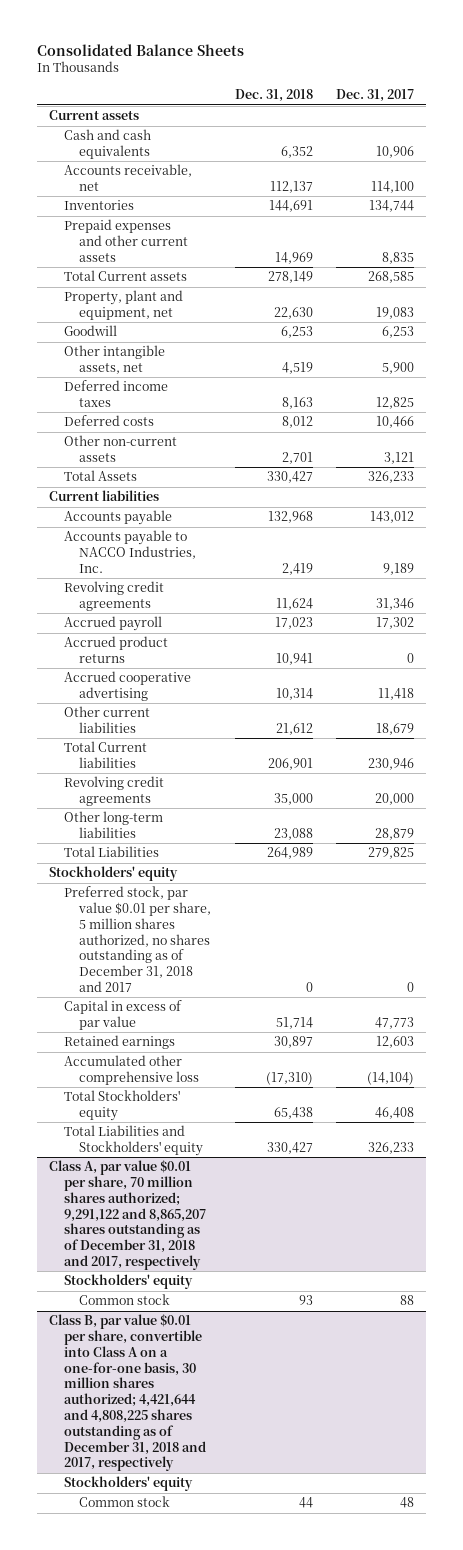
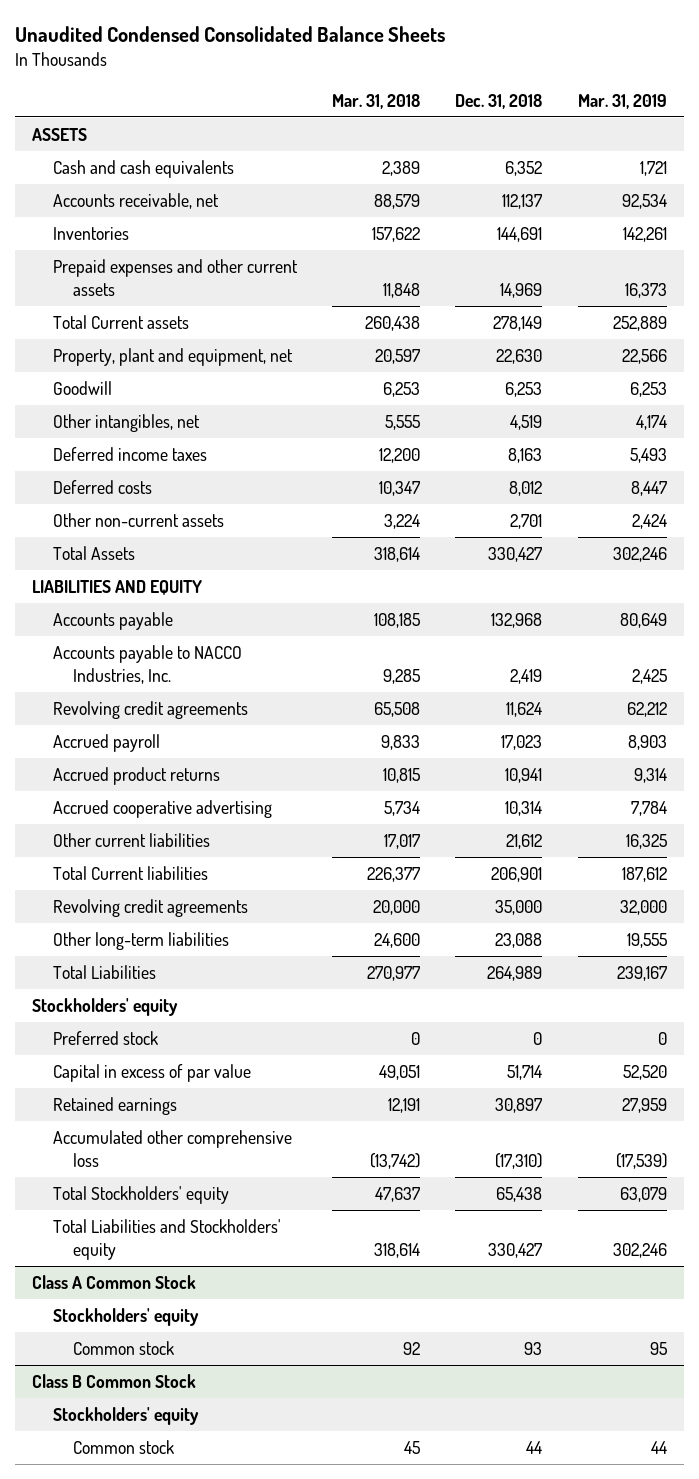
- Consolidated Balance Sheets
+ Unaudited Condensed Consolidated Balance Sheets
- | Dec. 31, 2018 | Dec. 31, 2017
+ | Mar. 31, 2018 | Dec. 31, 2018 | Mar. 31, 2019
- Current assets
+ ASSETS
- Other intangible assets, net | 4,519 | 5,900
+ Other intangibles, net | 5,555 | 4,519 | 4,174
- Current liabilities
+ LIABILITIES AND EQUITY
- Preferred stock, par value $0.01 per share, 5 million shares authorized, no shares outstanding as of December 31, 2018 and 2017 | 0 | 0
+ Preferred stock | 0 | 0 | 0
- Class A, par value $0.01 per share, 70 million shares authorized; 9,291,122 and 8,865,207 shares outstanding as of December 31, 2018 and 2017, respectively
+ Class A Common Stock
- Class B, par value $0.01 per share, convertible into Class A on a one-for-one basis, 30 million shares authorized; 4,421,644 and 4,808,225 shares outstanding as of December 31, 2018 and 2017, respectively
+ Class B Common Stock

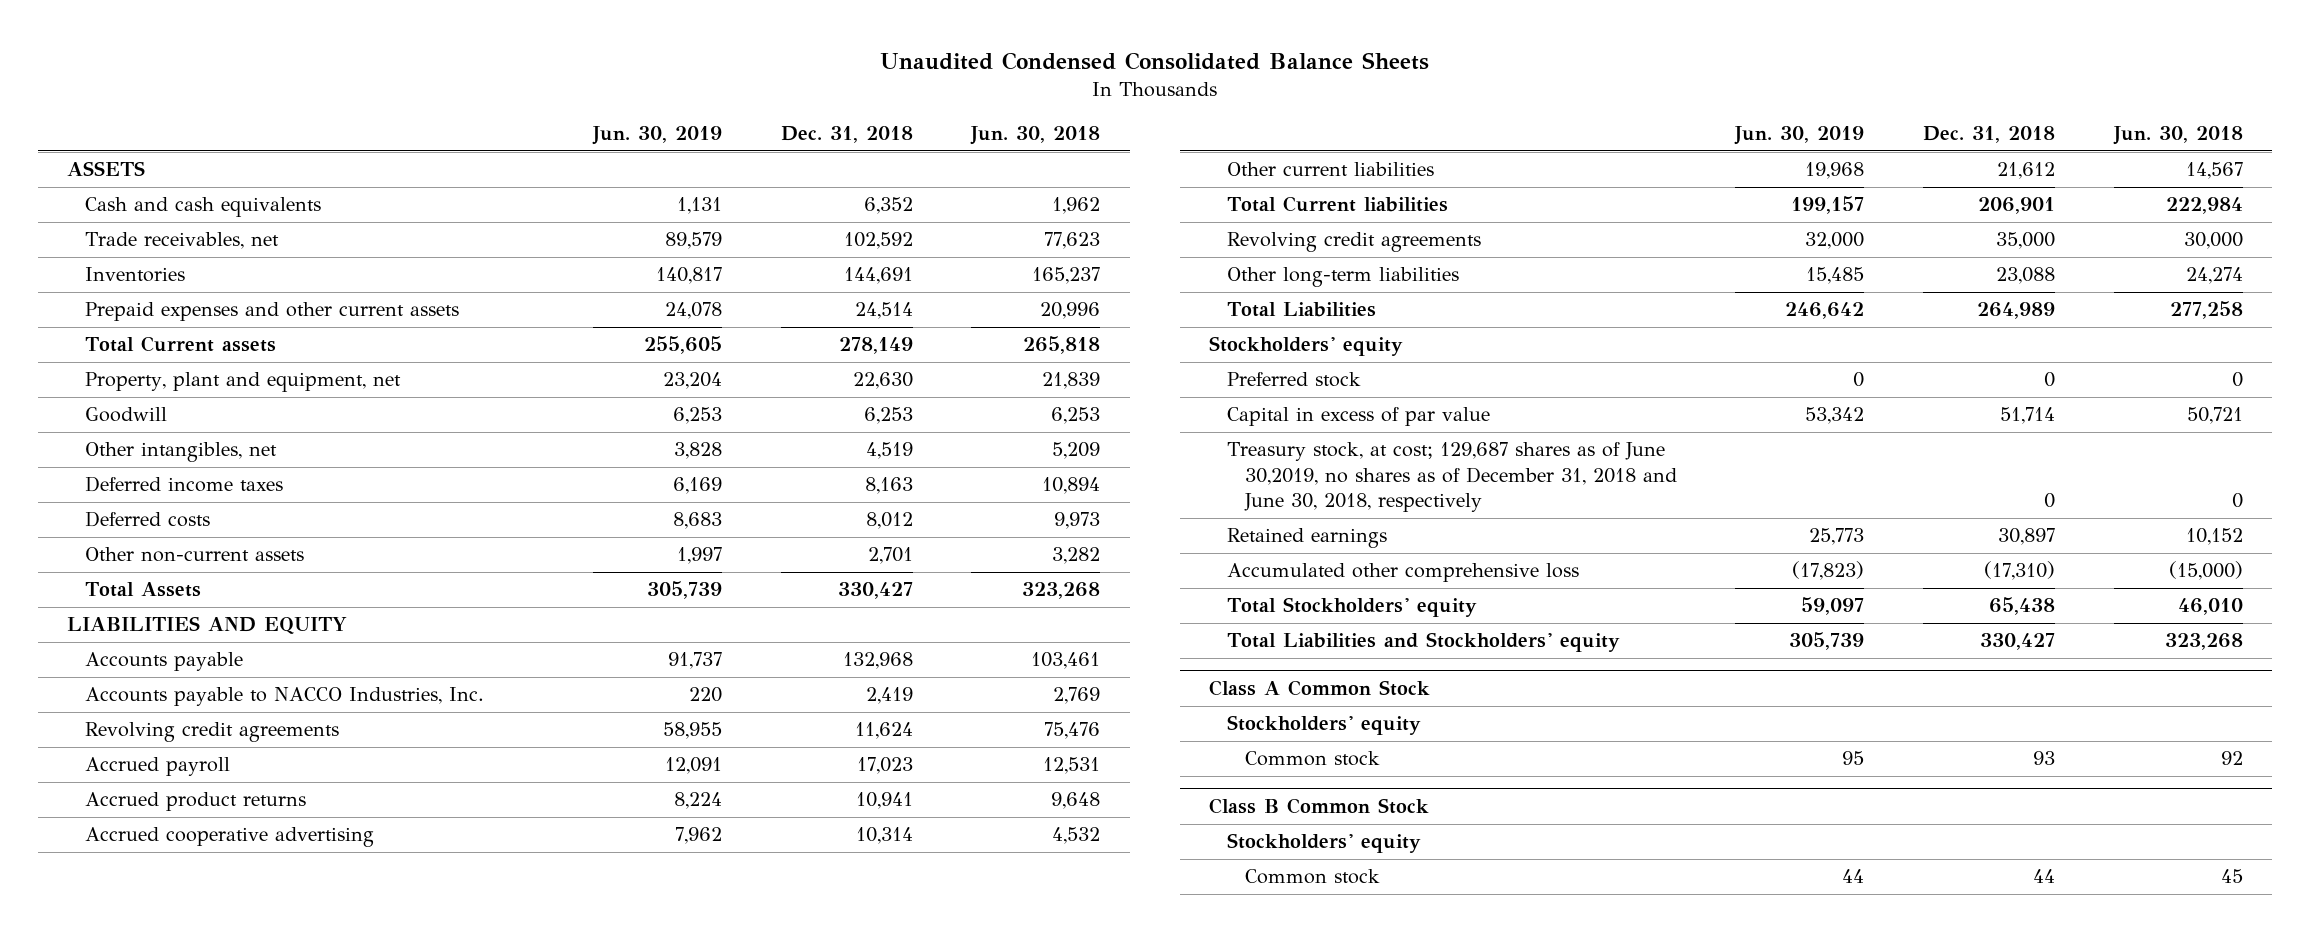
- | Mar. 31, 2018 | Dec. 31, 2018 | Mar. 31, 2019
+ | Jun. 30, 2019 | Dec. 31, 2018 | Jun. 30, 2018
- Accounts receivable, net | 88,579 | 112,137 | 92,534
+ Trade receivables, net | 89,579 | 102,592 | 77,623
- Prepaid expenses and other current assets | 11,848 | 14,969 | 16,373
+ Prepaid expenses and other current assets | 24,078 | 24,514 | 20,996
+ Treasury stock, at cost; 129,687 shares as of June 30,2019, no shares as of December 31, 2018 and June 30, 2018, respectively | | 0 | 0

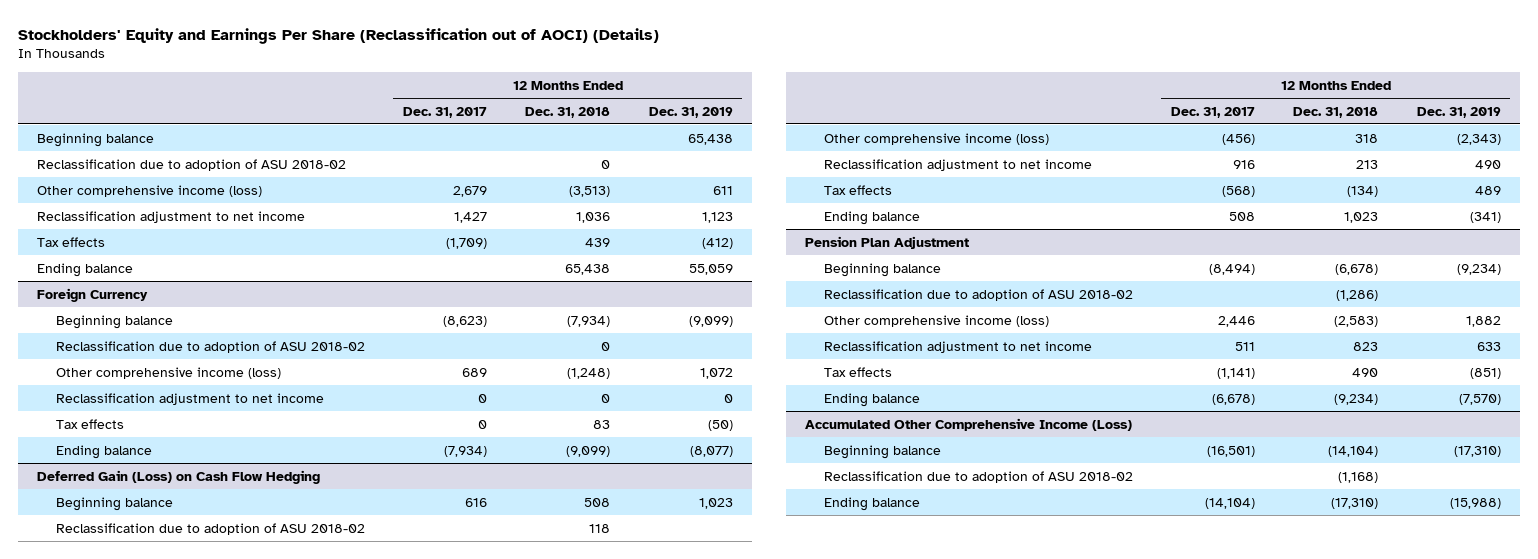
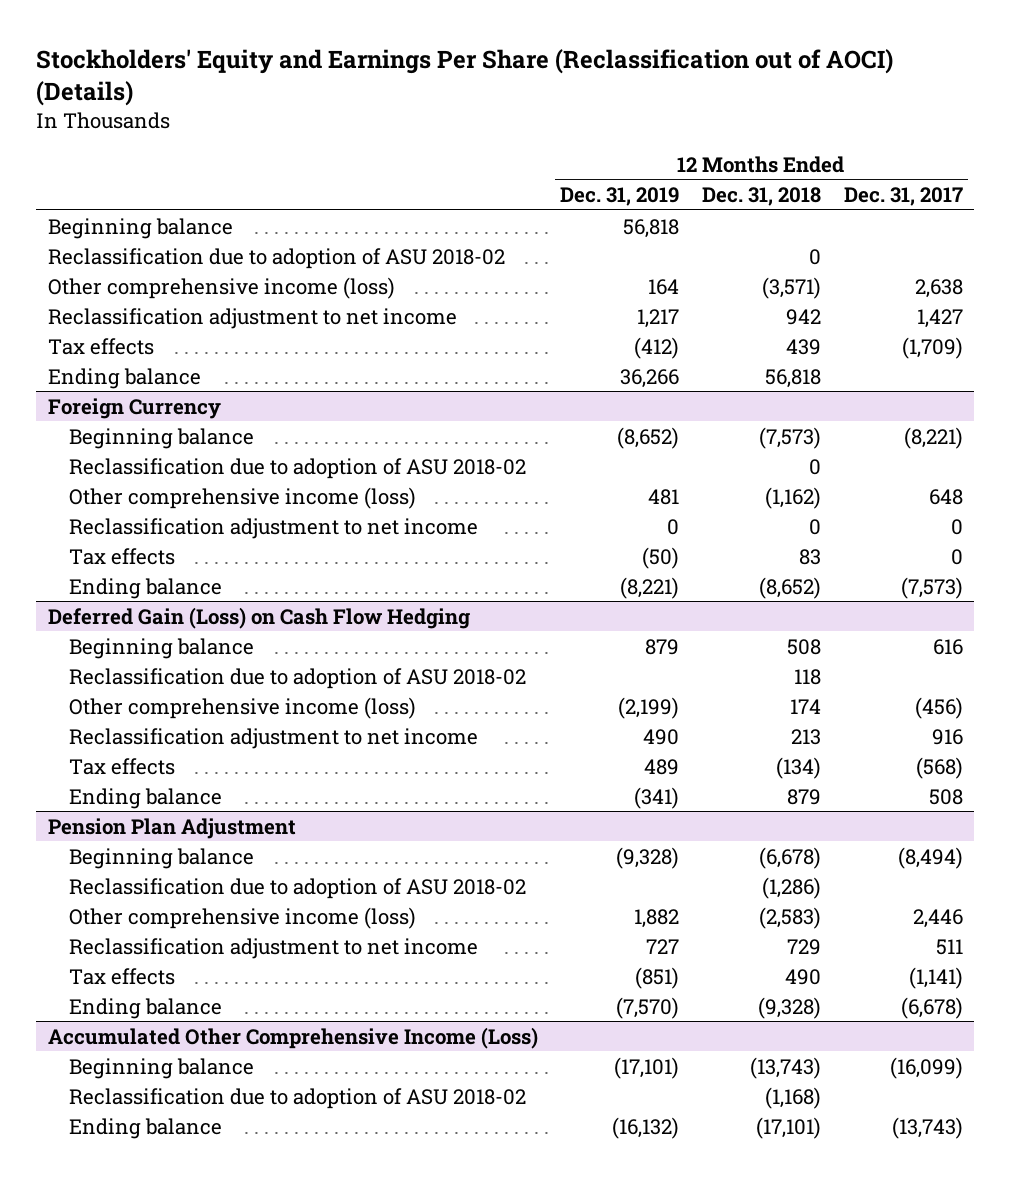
- | 12 Months Ended Dec. 31, 2017 | 12 Months Ended Dec. 31, 2018 | 12 Months Ended Dec. 31, 2019
+ | 12 Months Ended Dec. 31, 2019 | 12 Months Ended Dec. 31, 2018 | 12 Months Ended Dec. 31, 2017
- Beginning balance | | | 65,438
+ Beginning balance | 56,818 | |
- Other comprehensive income (loss) | 2,679 | (3,513) | 611
- Reclassification adjustment to net income | 1,427 | 1,036 | 1,123
+ Other comprehensive income (loss) | 164 | (3,571) | 2,638
+ Reclassification adjustment to net income | 1,217 | 942 | 1,427
- Ending balance | | 65,438 | 55,059
+ Ending balance | 36,266 | 56,818 |
@ Foreign Currency
- Beginning balance | (8,623) | (7,934) | (9,099)
+ Beginning balance | (8,652) | (7,573) | (8,221)
- Other comprehensive income (loss) | 689 | (1,248) | 1,072
+ Other comprehensive income (loss) | 481 | (1,162) | 648
- Ending balance | (7,934) | (9,099) | (8,077)
+ Ending balance | (8,221) | (8,652) | (7,573)
@ Deferred Gain (Loss) on Cash Flow Hedging
- Beginning balance | 616 | 508 | 1,023
+ Beginning balance | 879 | 508 | 616
- Other comprehensive income (loss) | (456) | 318 | (2,343)
+ Other comprehensive income (loss) | (2,199) | 174 | (456)
- Ending balance | 508 | 1,023 | (341)
+ Ending balance | (341) | 879 | 508
@ Pension Plan Adjustment
- Beginning balance | (8,494) | (6,678) | (9,234)
+ Beginning balance | (9,328) | (6,678) | (8,494)
- Reclassification adjustment to net income | 511 | 823 | 633
+ Reclassification adjustment to net income | 727 | 729 | 511
- Ending balance | (6,678) | (9,234) | (7,570)
+ Ending balance | (7,570) | (9,328) | (6,678)
@ Accumulated Other Comprehensive Income (Loss)
- Beginning balance | (16,501) | (14,104) | (17,310)
+ Beginning balance | (17,101) | (13,743) | (16,099)
- Ending balance | (14,104) | (17,310) | (15,988)
+ Ending balance | (16,132) | (17,101) | (13,743)

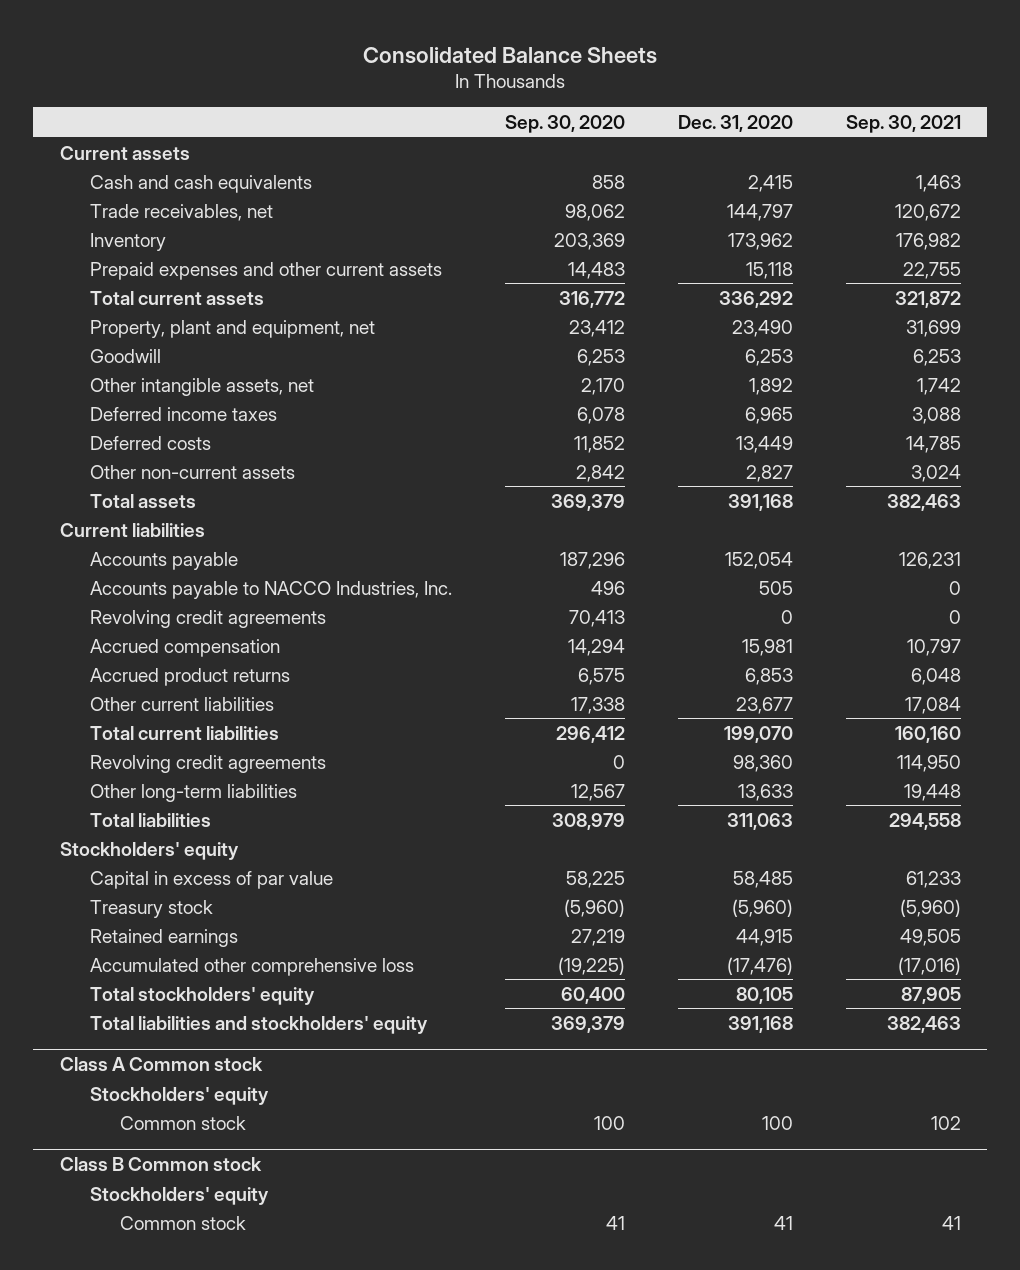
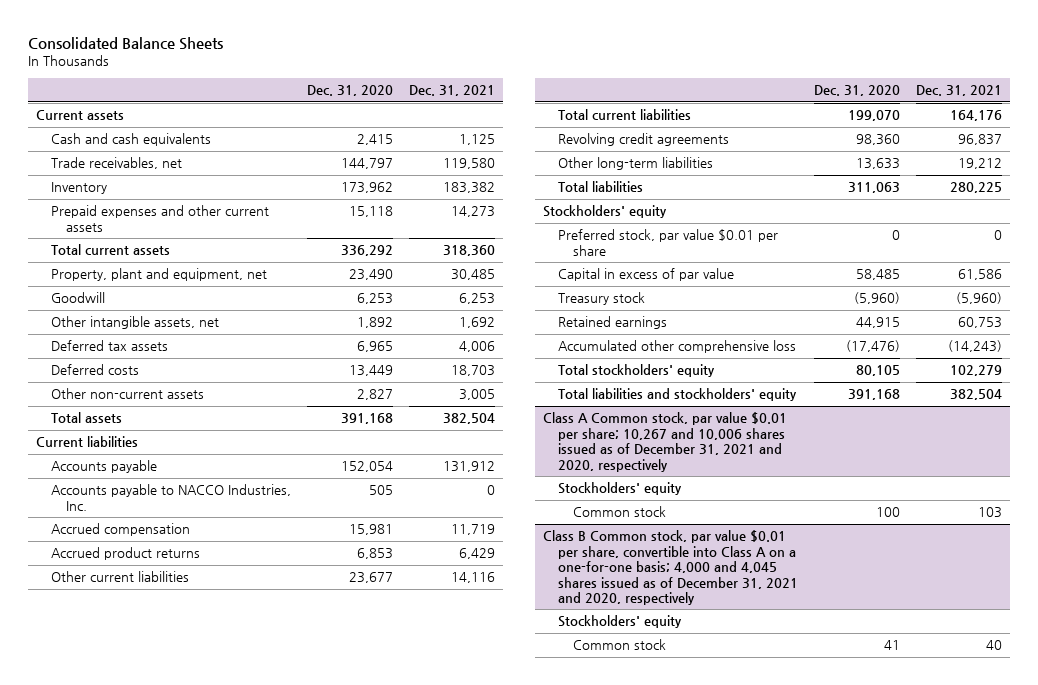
- | Sep. 30, 2020 | Dec. 31, 2020 | Sep. 30, 2021
+ | Dec. 31, 2020 | Dec. 31, 2021
- Deferred income taxes | 6,078 | 6,965 | 3,088
+ Deferred tax assets | 6,965 | 4,006
- Revolving credit agreements | 70,413 | 0 | 0
+ Preferred stock, par value $0.01 per share | 0 | 0
- Class A Common stock
+ Class A Common stock, par value $0.01 per share; 10,267 and 10,006 shares issued as of December 31, 2021 and 2020, respectively
- Class B Common stock
+ Class B Common stock, par value $0.01 per share, convertible into Class A on a one-for-one basis; 4,000 and 4,045 shares issued as of December 31, 2021 and 2020, respectively

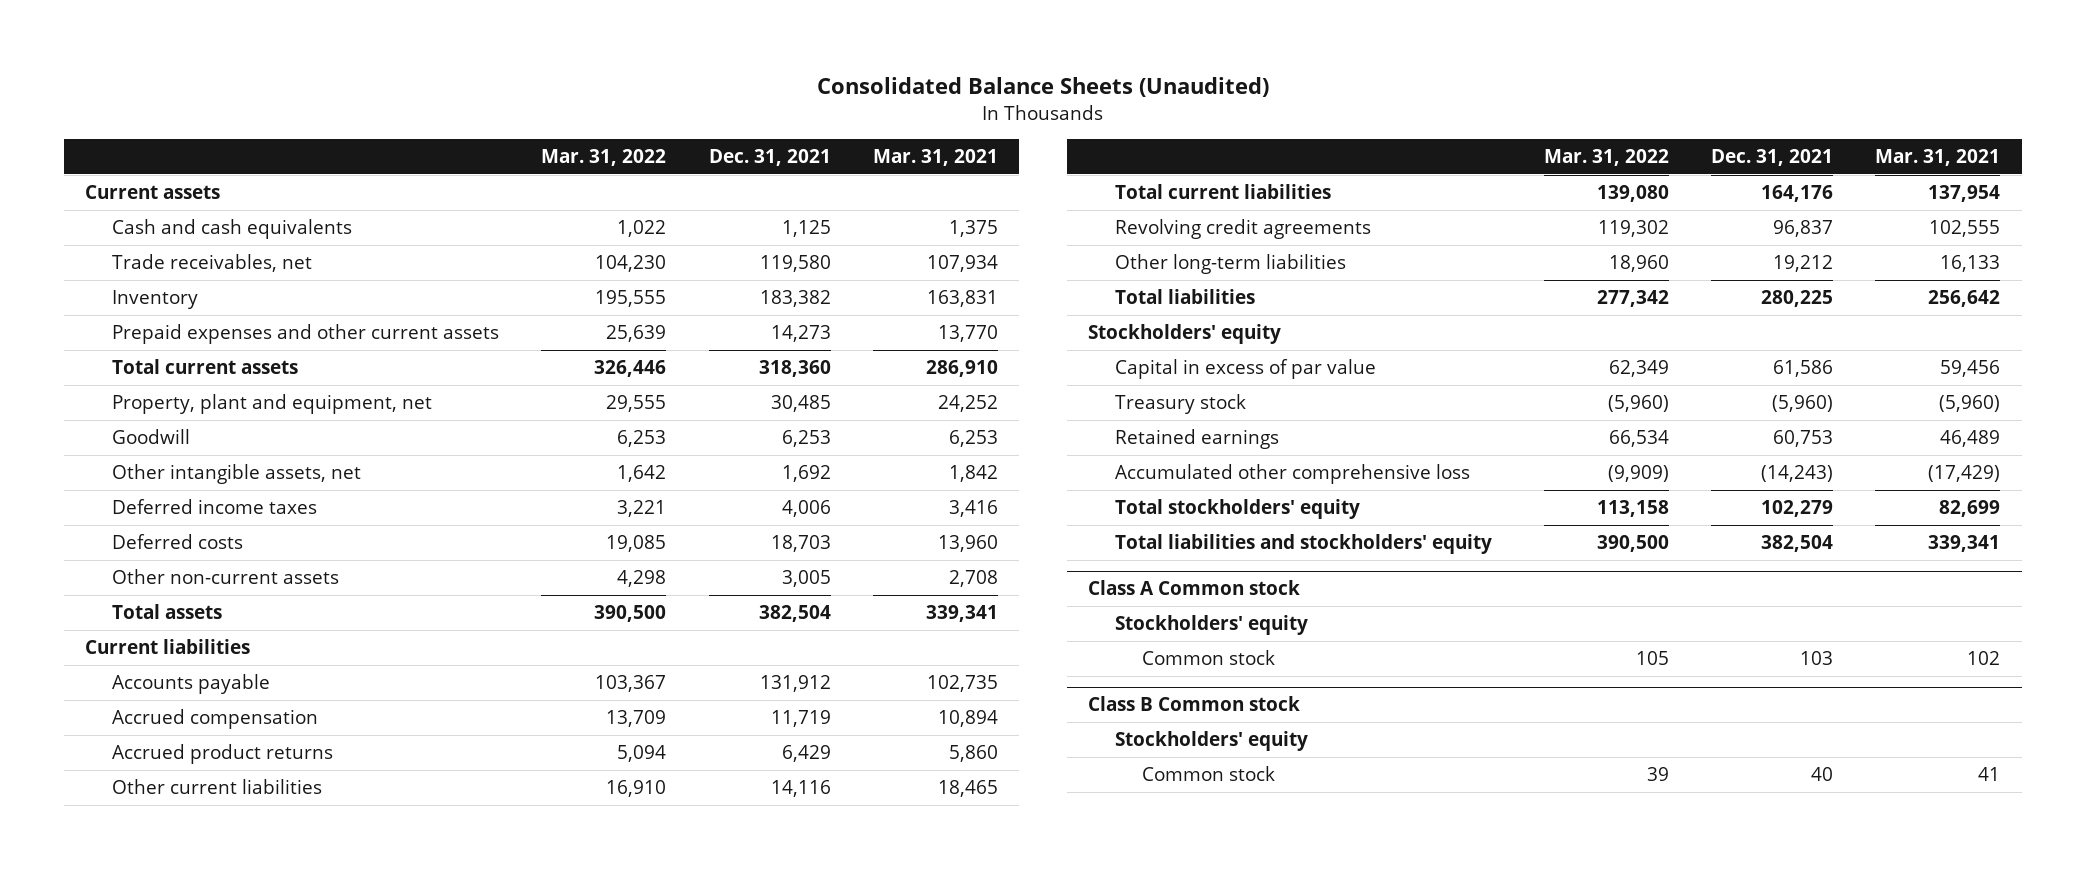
- Consolidated Balance Sheets
+ Consolidated Balance Sheets (Unaudited)
- | Dec. 31, 2020 | Dec. 31, 2021
+ | Mar. 31, 2022 | Dec. 31, 2021 | Mar. 31, 2021
- Deferred tax assets | 6,965 | 4,006
+ Deferred income taxes | 3,221 | 4,006 | 3,416
- Accounts payable to NACCO Industries, Inc. | 505 | 0
- Preferred stock, par value $0.01 per share | 0 | 0
- Class A Common stock, par value $0.01 per share; 10,267 and 10,006 shares issued as of December 31, 2021 and 2020, respectively
+ Class A Common stock
- Class B Common stock, par value $0.01 per share, convertible into Class A on a one-for-one basis; 4,000 and 4,045 shares issued as of December 31, 2021 and 2020, respectively
+ Class B Common stock

